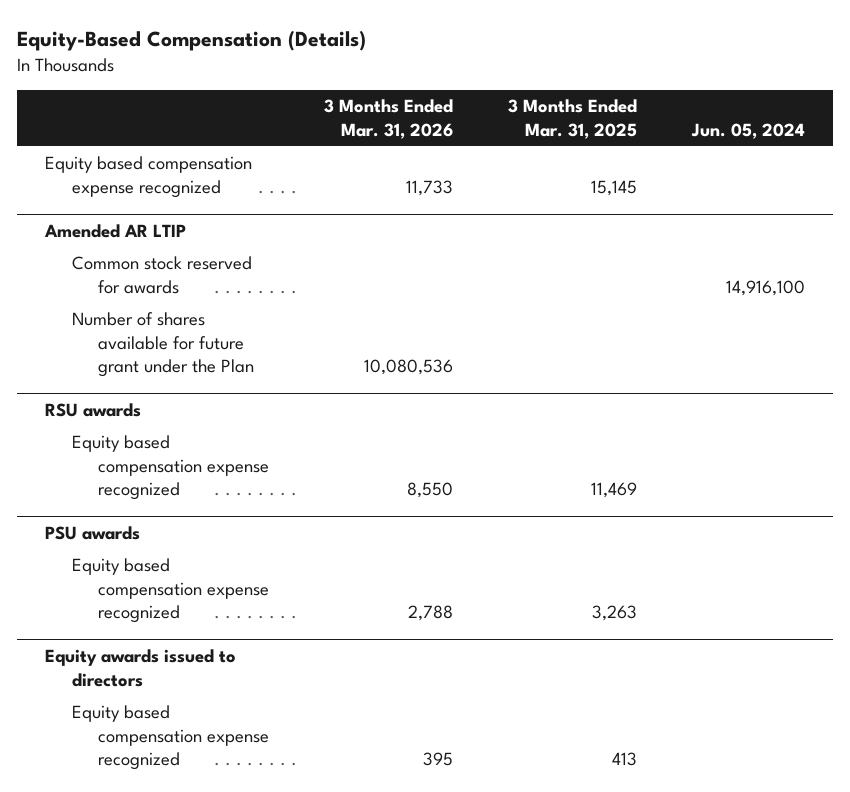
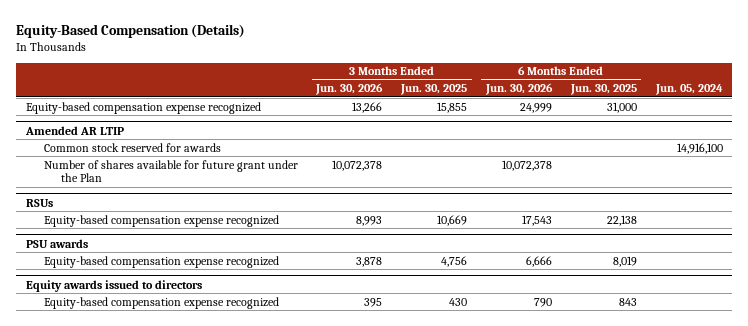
- | 3 Months Ended Mar. 31, 2026 | 3 Months Ended Mar. 31, 2025 | Jun. 05, 2024
+ | 3 Months Ended Jun. 30, 2026 | 3 Months Ended Jun. 30, 2025 | 6 Months Ended Jun. 30, 2026 | 6 Months Ended Jun. 30, 2025 | Jun. 05, 2024
- Equity based compensation expense recognized | 11,733 | 15,145 |
+ Equity-based compensation expense recognized | 13,266 | 15,855 | 24,999 | 31,000 |
- RSU awards
- Equity based compensation expense recognized | 8,550 | 11,469 |
+ RSUs
+ Equity-based compensation expense recognized | 8,993 | 10,669 | 17,543 | 22,138 |
@ PSU awards
- Equity based compensation expense recognized | 2,788 | 3,263 |
+ Equity-based compensation expense recognized | 3,878 | 4,756 | 6,666 | 8,019 |
@ Equity awards issued to directors
- Equity based compensation expense recognized | 395 | 413 |
+ Equity-based compensation expense recognized | 395 | 430 | 790 | 843 |

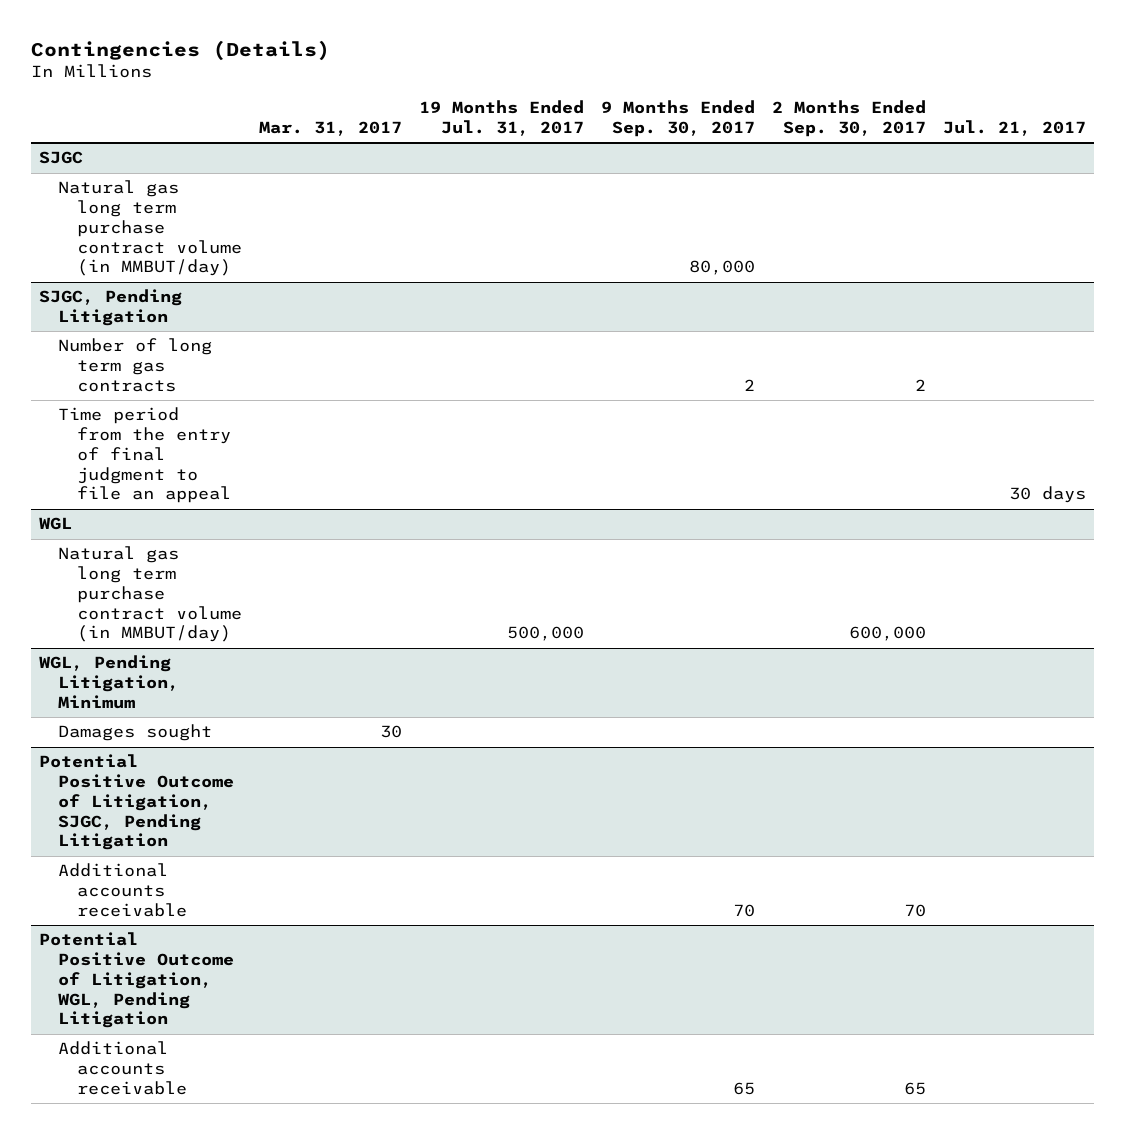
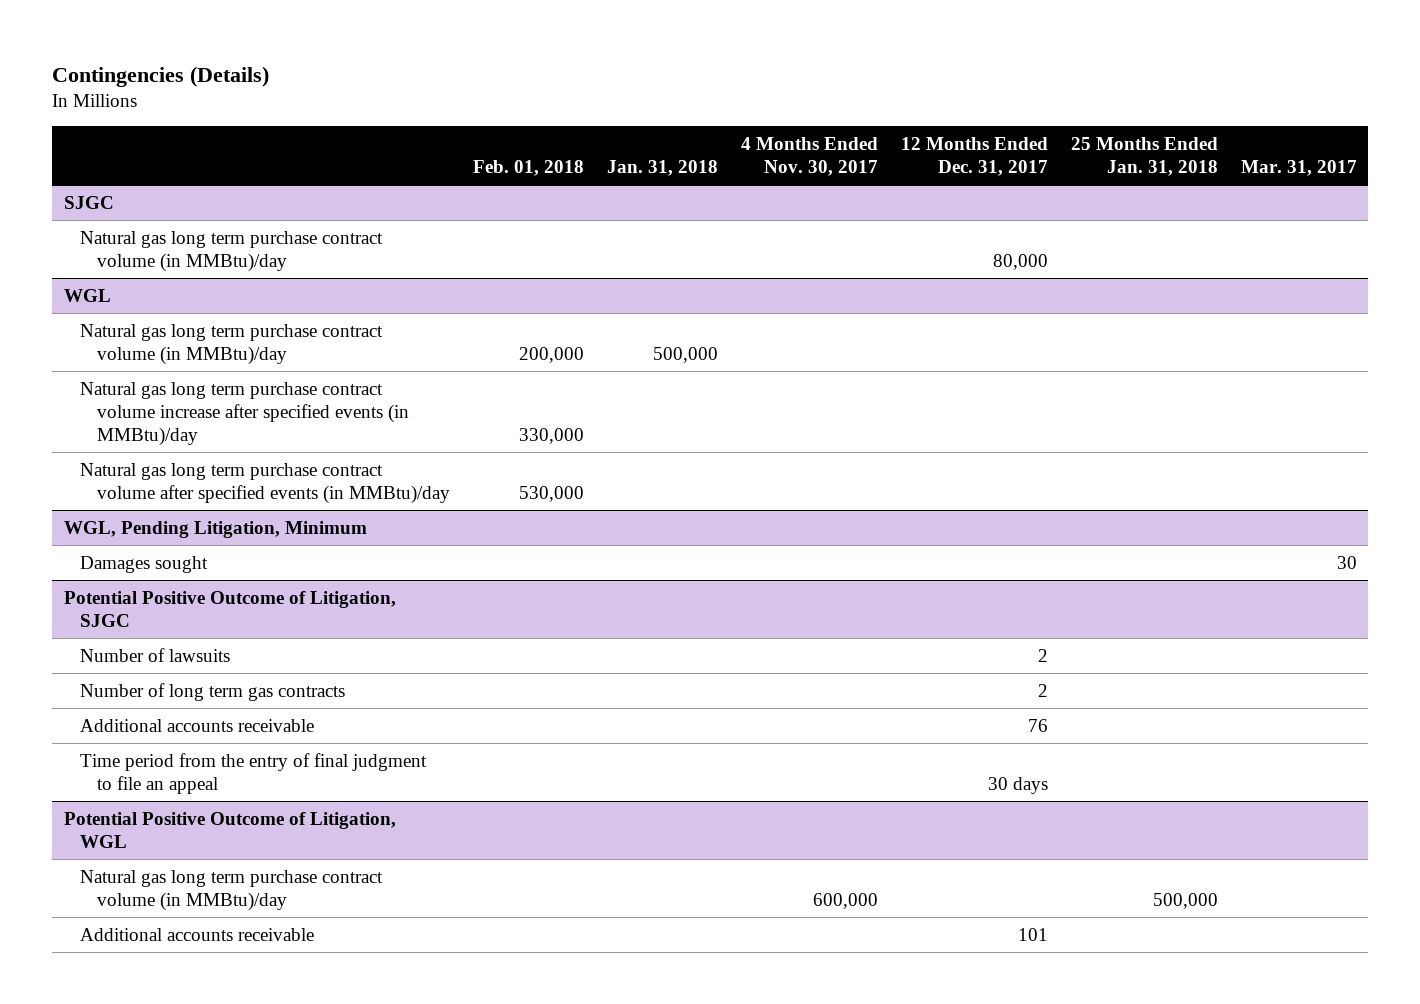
- | Mar. 31, 2017 | 19 Months Ended Jul. 31, 2017 | 9 Months Ended Sep. 30, 2017 | 2 Months Ended Sep. 30, 2017 | Jul. 21, 2017
+ | Feb. 01, 2018 | Jan. 31, 2018 | 4 Months Ended Nov. 30, 2017 | 12 Months Ended Dec. 31, 2017 | 25 Months Ended Jan. 31, 2018 | Mar. 31, 2017
@ SJGC
- Natural gas long term purchase contract volume (in MMBUT/day) | | | 80,000 | |
- SJGC, Pending Litigation
- Number of long term gas contracts | | | 2 | 2 |
- Time period from the entry of final judgment to file an appeal | | | | | 30 days
@ SJGC
+ Natural gas long term purchase contract volume (in MMBtu)/day | | | | 80,000 | |
@ WGL
- Natural gas long term purchase contract volume (in MMBUT/day) | | 500,000 | | 600,000 |
+ Natural gas long term purchase contract volume (in MMBtu)/day | 200,000 | 500,000 | | | |
+ Natural gas long term purchase contract volume increase after specified events (in MMBtu)/day | 330,000 | | | | |
+ Natural gas long term purchase contract volume after specified events (in MMBtu)/day | 530,000 | | | | |
- Potential Positive Outcome of Litigation, SJGC, Pending Litigation
+ Potential Positive Outcome of Litigation, SJGC
+ Number of lawsuits | | | | 2 | |
+ Number of long term gas contracts | | | | 2 | |
- Potential Positive Outcome of Litigation, WGL, Pending Litigation
+ Time period from the entry of final judgment to file an appeal | | | | 30 days | |
+ Potential Positive Outcome of Litigation, WGL
+ Natural gas long term purchase contract volume (in MMBtu)/day | | | 600,000 | | 500,000 |

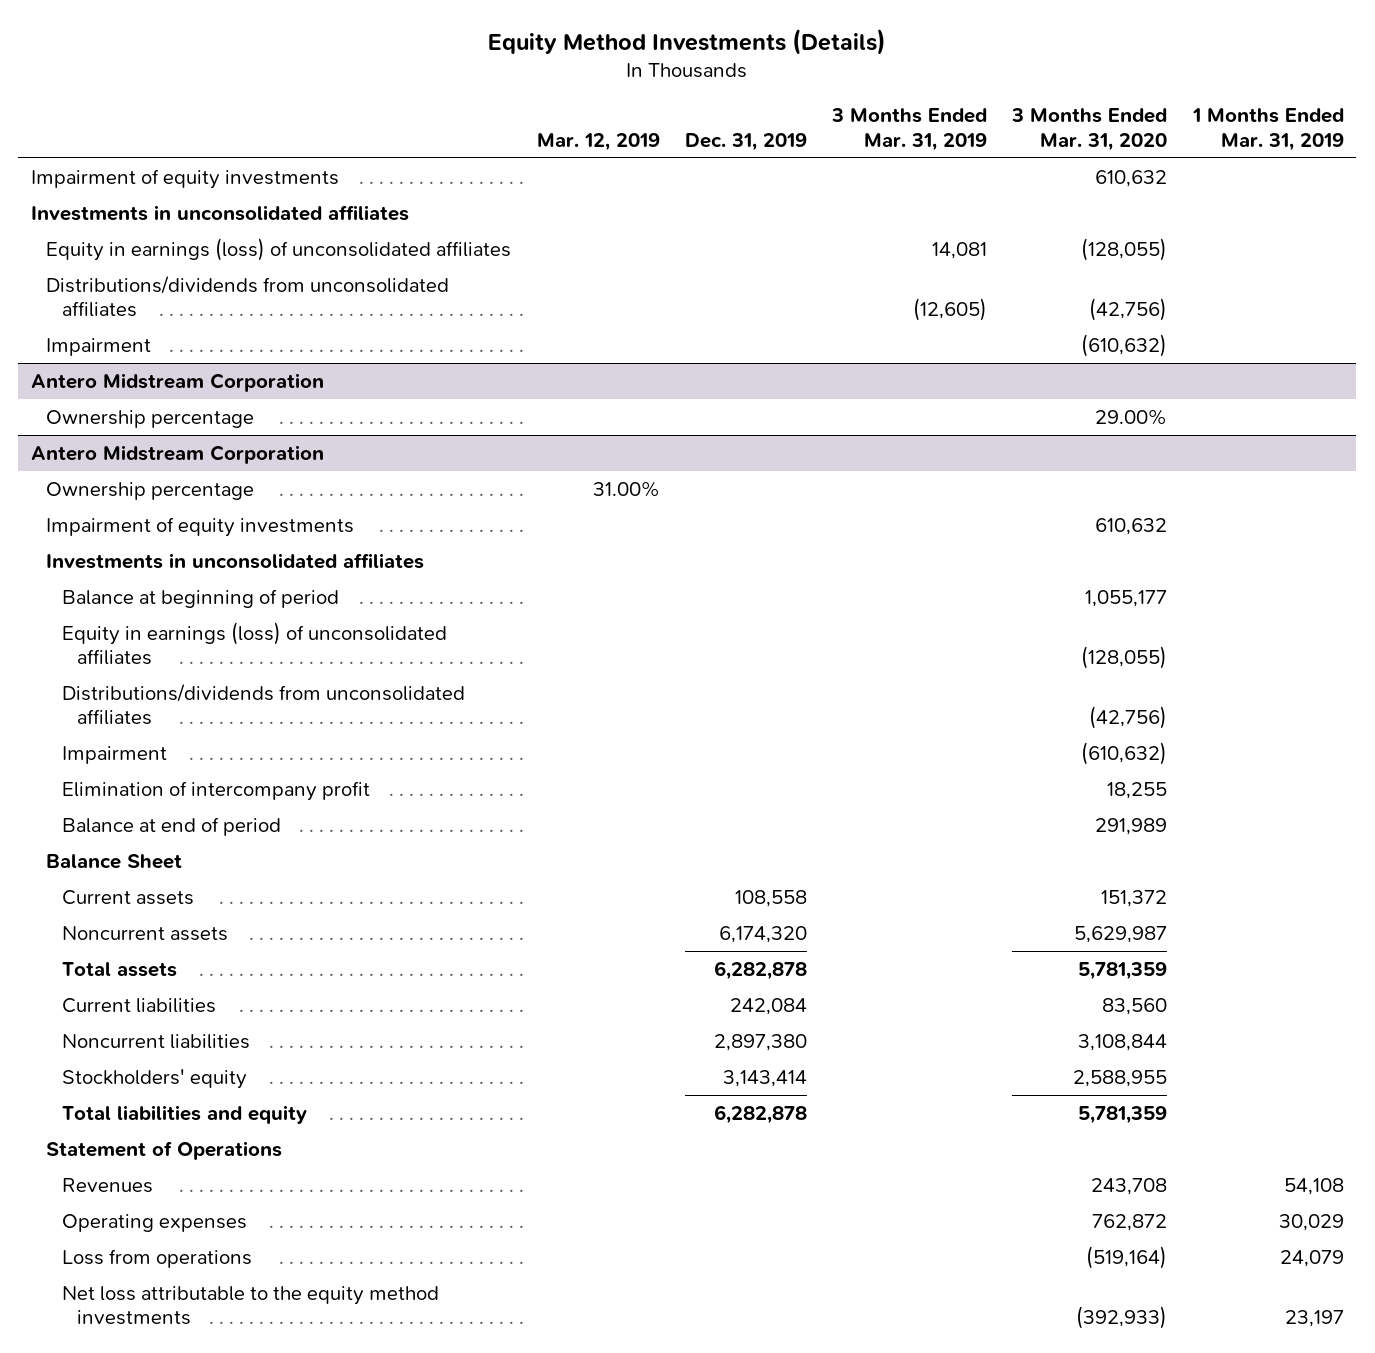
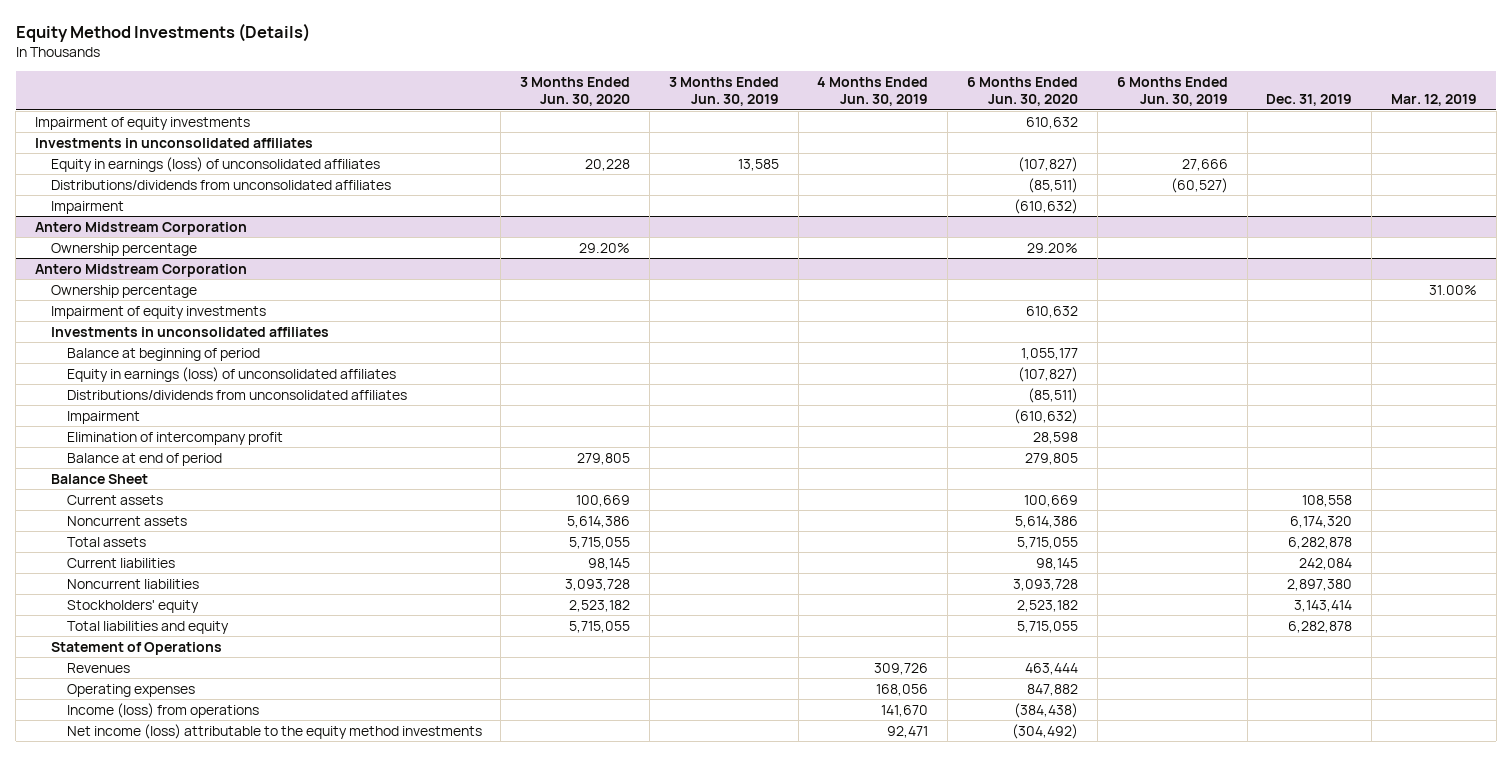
- | Mar. 12, 2019 | Dec. 31, 2019 | 3 Months Ended Mar. 31, 2019 | 3 Months Ended Mar. 31, 2020 | 1 Months Ended Mar. 31, 2019
+ | 3 Months Ended Jun. 30, 2020 | 3 Months Ended Jun. 30, 2019 | 4 Months Ended Jun. 30, 2019 | 6 Months Ended Jun. 30, 2020 | 6 Months Ended Jun. 30, 2019 | Dec. 31, 2019 | Mar. 12, 2019
@ Antero Midstream Corporation
- Loss from operations | | | | (519,164) | 24,079
- Net loss attributable to the equity method investments | | | | (392,933) | 23,197
+ Income (loss) from operations | | | 141,670 | (384,438) | | |
+ Net income (loss) attributable to the equity method investments | | | 92,471 | (304,492) | | |

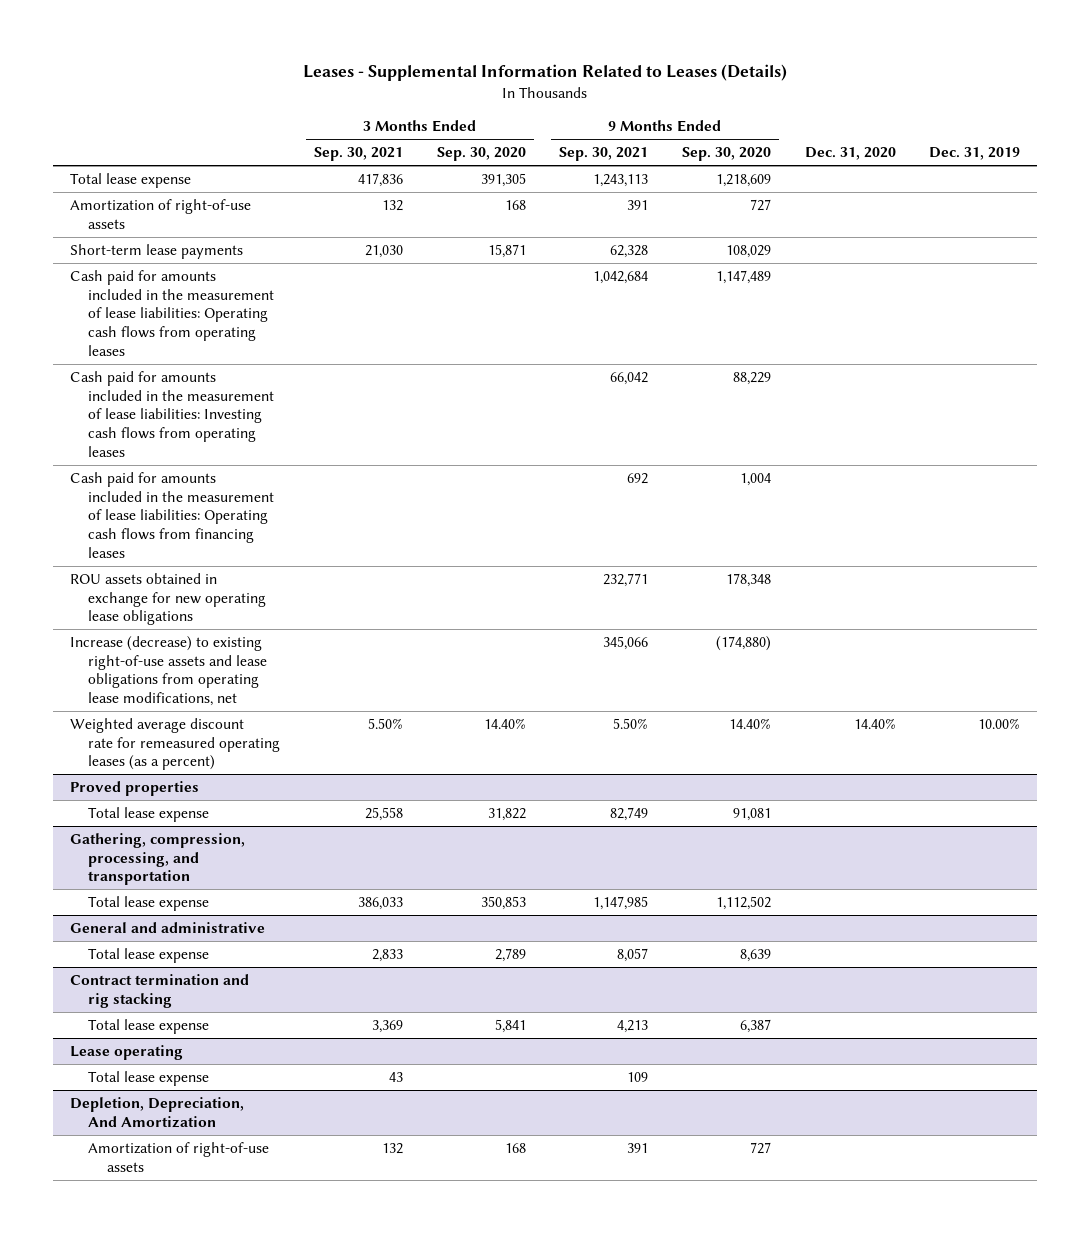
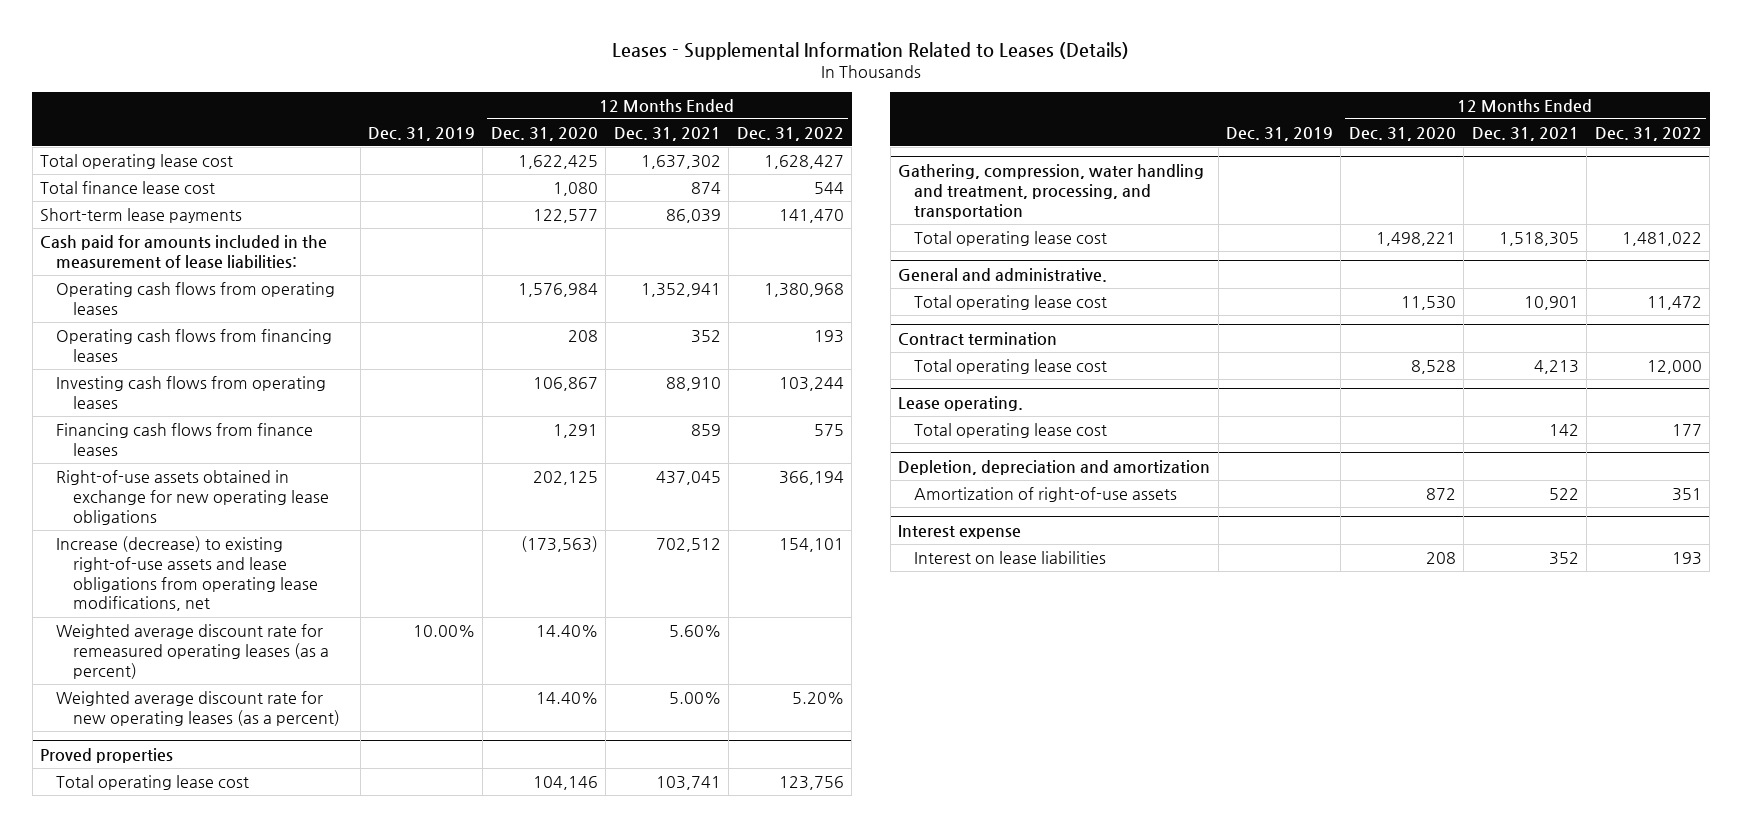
- | 3 Months Ended Sep. 30, 2021 | 3 Months Ended Sep. 30, 2020 | 9 Months Ended Sep. 30, 2021 | 9 Months Ended Sep. 30, 2020 | Dec. 31, 2020 | Dec. 31, 2019
+ | Dec. 31, 2019 | 12 Months Ended Dec. 31, 2020 | 12 Months Ended Dec. 31, 2021 | 12 Months Ended Dec. 31, 2022
- Total lease expense | 417,836 | 391,305 | 1,243,113 | 1,218,609 | |
- Amortization of right-of-use assets | 132 | 168 | 391 | 727 | |
+ Total operating lease cost | | 1,622,425 | 1,637,302 | 1,628,427
+ Total finance lease cost | | 1,080 | 874 | 544
- Cash paid for amounts included in the measurement of lease liabilities: Operating cash flows from operating leases | | | 1,042,684 | 1,147,489 | |
- Cash paid for amounts included in the measurement of lease liabilities: Investing cash flows from operating leases | | | 66,042 | 88,229 | |
- Cash paid for amounts included in the measurement of lease liabilities: Operating cash flows from financing leases | | | 692 | 1,004 | |
- ROU assets obtained in exchange for new operating lease obligations | | | 232,771 | 178,348 | |
+ Cash paid for amounts included in the measurement of lease liabilities:
+ Operating cash flows from operating leases | | 1,576,984 | 1,352,941 | 1,380,968
+ Operating cash flows from financing leases | | 208 | 352 | 193
+ Investing cash flows from operating leases | | 106,867 | 88,910 | 103,244
+ Financing cash flows from finance leases | | 1,291 | 859 | 575
+ Right-of-use assets obtained in exchange for new operating lease obligations | | 202,125 | 437,045 | 366,194
+ Weighted average discount rate for new operating leases (as a percent) | | 14.40% | 5.00% | 5.20%
@ Proved properties
- Total lease expense | 25,558 | 31,822 | 82,749 | 91,081 | |
- Gathering, compression, processing, and transportation
- Total lease expense | 386,033 | 350,853 | 1,147,985 | 1,112,502 | |
- General and administrative
- Total lease expense | 2,833 | 2,789 | 8,057 | 8,639 | |
- Contract termination and rig stacking
- Total lease expense | 3,369 | 5,841 | 4,213 | 6,387 | |
- Lease operating
- Total lease expense | 43 | | 109 | | |
- Depletion, Depreciation, And Amortization
@ Proved properties
+ Total operating lease cost | | 104,146 | 103,741 | 123,756
+ Gathering, compression, water handling and treatment, processing, and transportation
+ Total operating lease cost | | 1,498,221 | 1,518,305 | 1,481,022
+ General and administrative.
+ Total operating lease cost | | 11,530 | 10,901 | 11,472
+ Contract termination
+ Total operating lease cost | | 8,528 | 4,213 | 12,000
+ Lease operating.
+ Total operating lease cost | | | 142 | 177
+ Depletion, depreciation and amortization
+ Interest expense
+ Interest on lease liabilities | | 208 | 352 | 193

